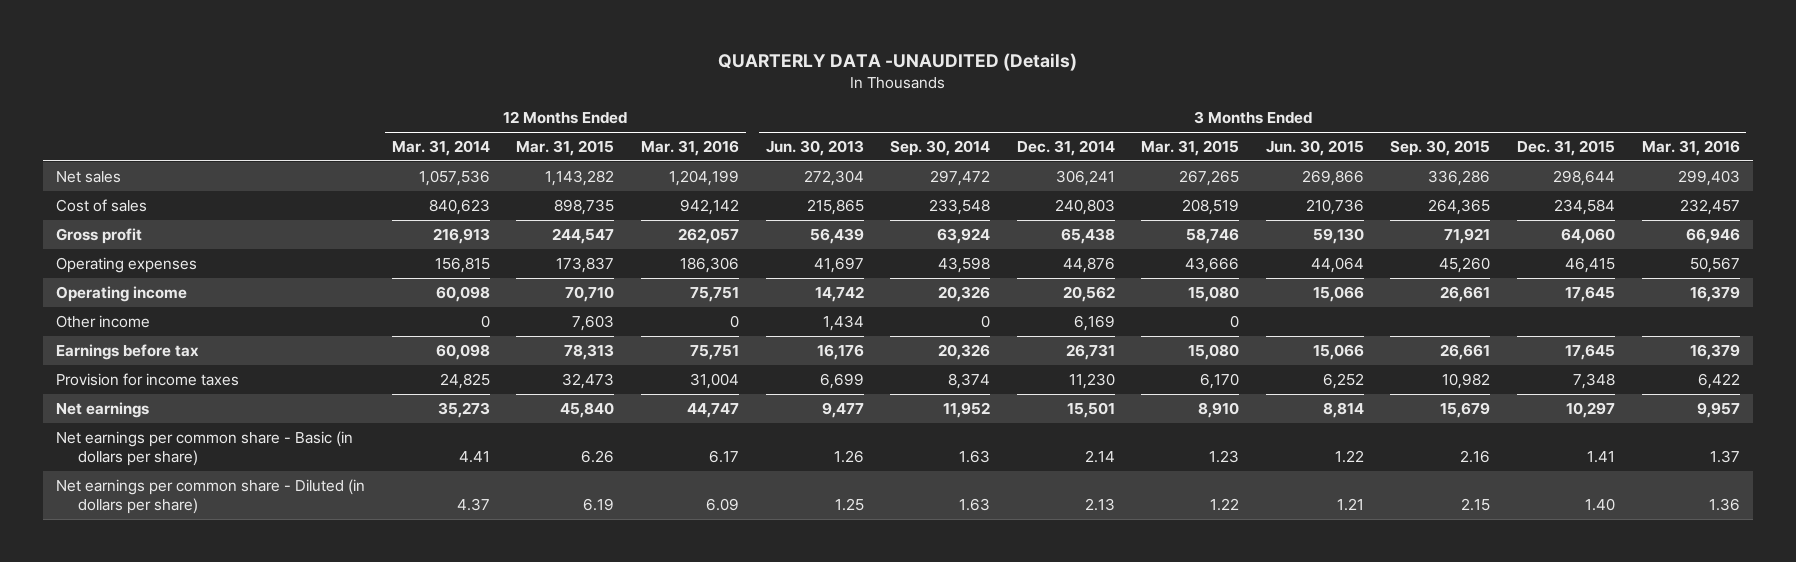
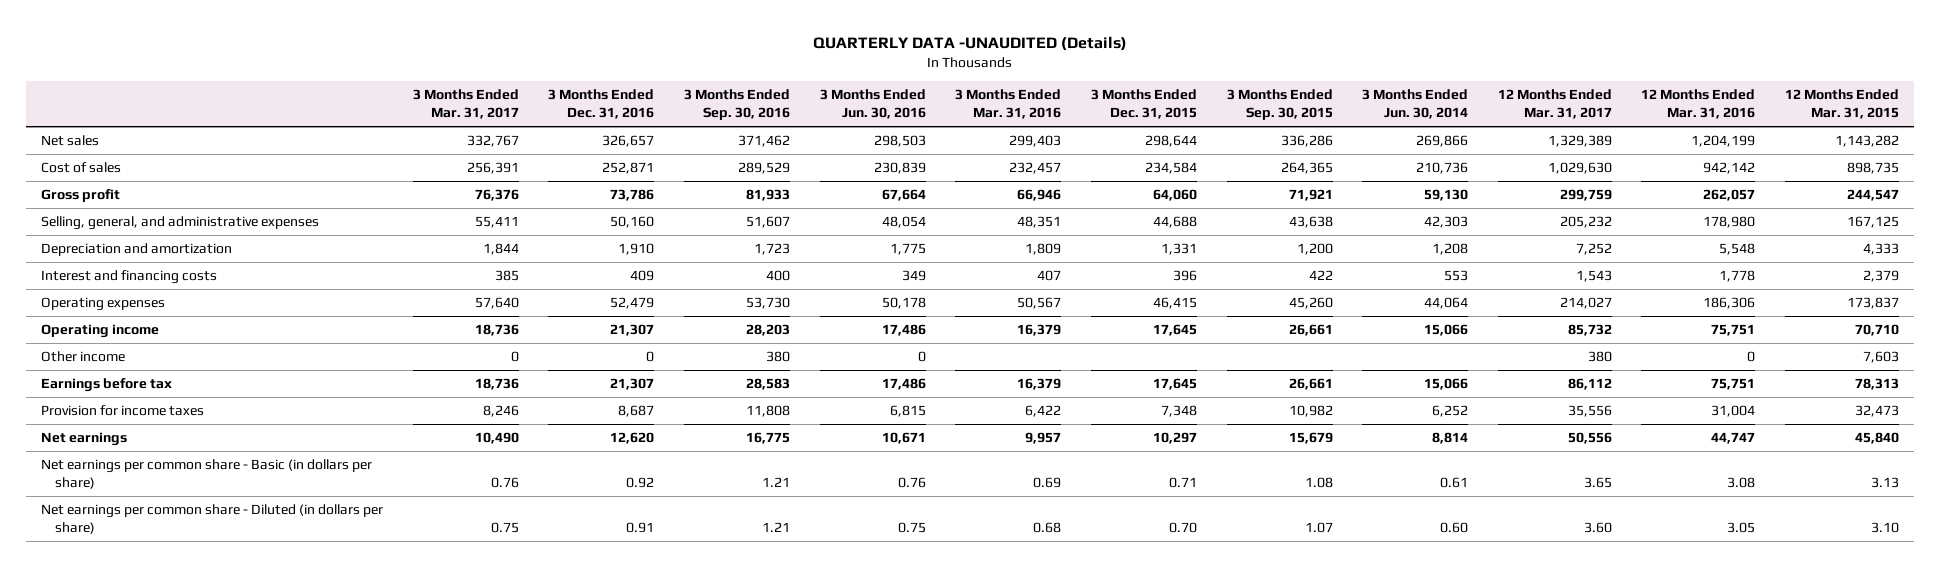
- | 12 Months Ended Mar. 31, 2014 | 12 Months Ended Mar. 31, 2015 | 12 Months Ended Mar. 31, 2016 | 3 Months Ended Jun. 30, 2013 | 3 Months Ended Sep. 30, 2014 | 3 Months Ended Dec. 31, 2014 | 3 Months Ended Mar. 31, 2015 | 3 Months Ended Jun. 30, 2015 | 3 Months Ended Sep. 30, 2015 | 3 Months Ended Dec. 31, 2015 | 3 Months Ended Mar. 31, 2016
+ | 3 Months Ended Mar. 31, 2017 | 3 Months Ended Dec. 31, 2016 | 3 Months Ended Sep. 30, 2016 | 3 Months Ended Jun. 30, 2016 | 3 Months Ended Mar. 31, 2016 | 3 Months Ended Dec. 31, 2015 | 3 Months Ended Sep. 30, 2015 | 3 Months Ended Jun. 30, 2014 | 12 Months Ended Mar. 31, 2017 | 12 Months Ended Mar. 31, 2016 | 12 Months Ended Mar. 31, 2015
+ Selling, general, and administrative expenses | 55,411 | 50,160 | 51,607 | 48,054 | 48,351 | 44,688 | 43,638 | 42,303 | 205,232 | 178,980 | 167,125
+ Depreciation and amortization | 1,844 | 1,910 | 1,723 | 1,775 | 1,809 | 1,331 | 1,200 | 1,208 | 7,252 | 5,548 | 4,333
+ Interest and financing costs | 385 | 409 | 400 | 349 | 407 | 396 | 422 | 553 | 1,543 | 1,778 | 2,379
- Net earnings per common share - Basic (in dollars per share) | 4.41 | 6.26 | 6.17 | 1.26 | 1.63 | 2.14 | 1.23 | 1.22 | 2.16 | 1.41 | 1.37
- Net earnings per common share - Diluted (in dollars per share) | 4.37 | 6.19 | 6.09 | 1.25 | 1.63 | 2.13 | 1.22 | 1.21 | 2.15 | 1.40 | 1.36
+ Net earnings per common share - Basic (in dollars per share) | 0.76 | 0.92 | 1.21 | 0.76 | 0.69 | 0.71 | 1.08 | 0.61 | 3.65 | 3.08 | 3.13
+ Net earnings per common share - Diluted (in dollars per share) | 0.75 | 0.91 | 1.21 | 0.75 | 0.68 | 0.70 | 1.07 | 0.60 | 3.60 | 3.05 | 3.10

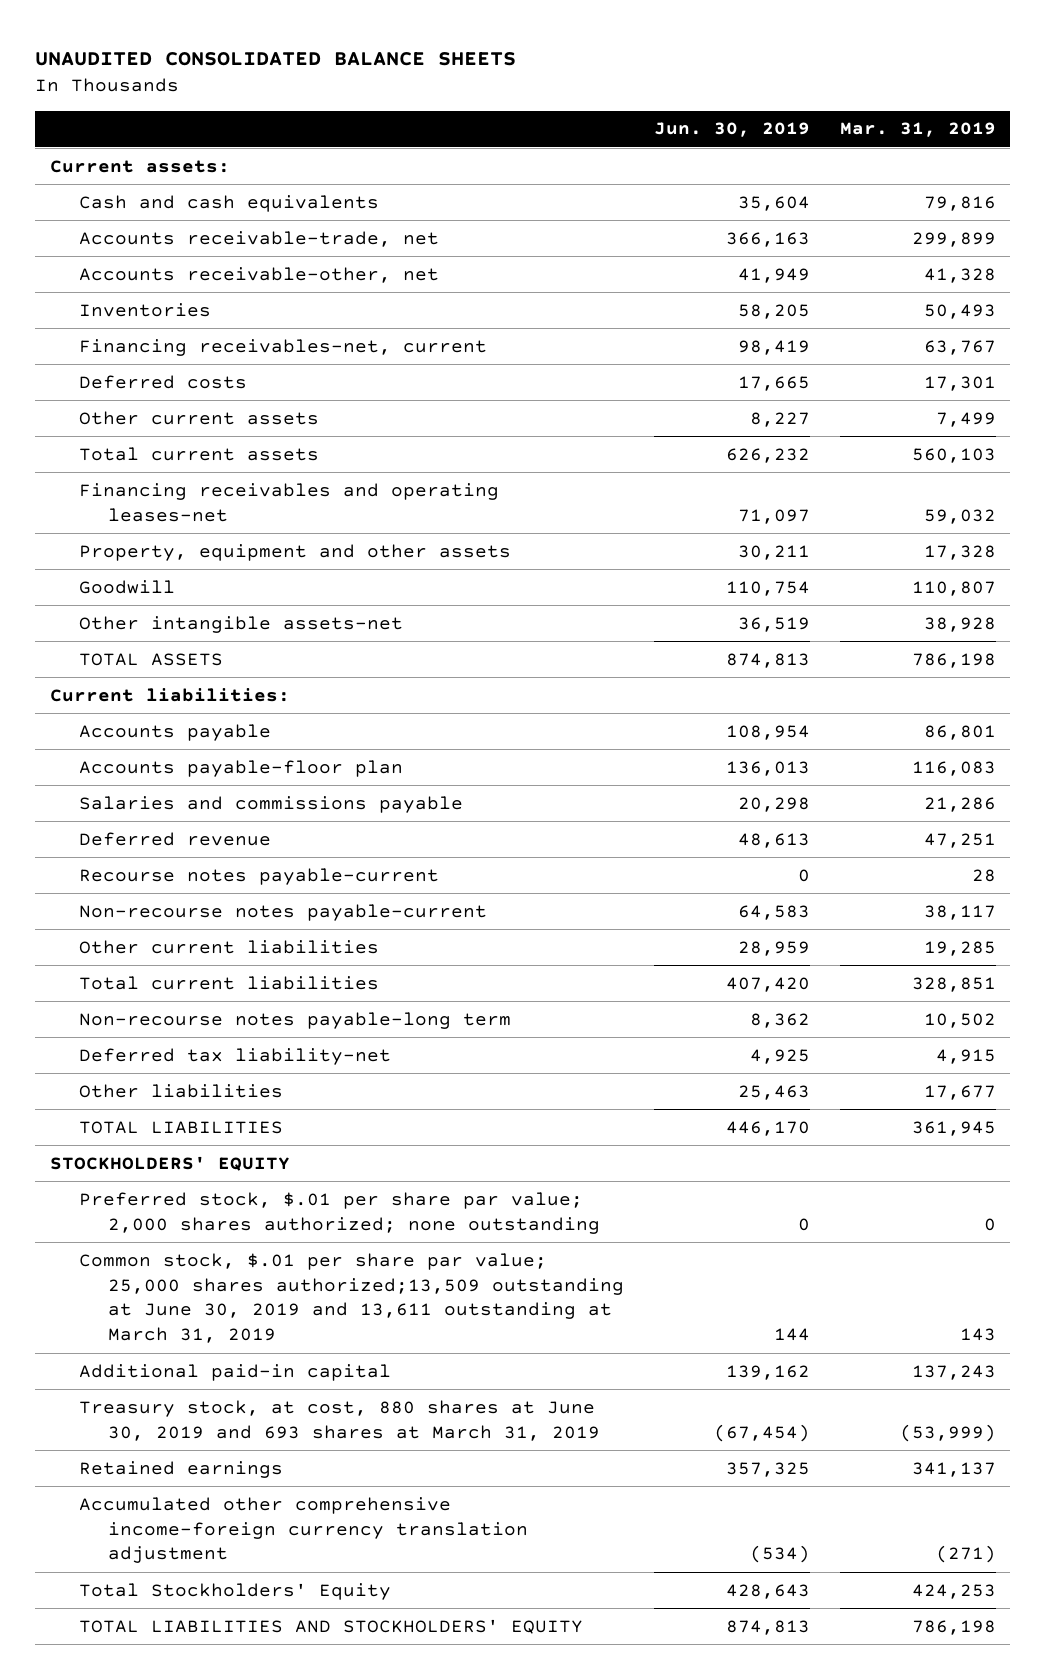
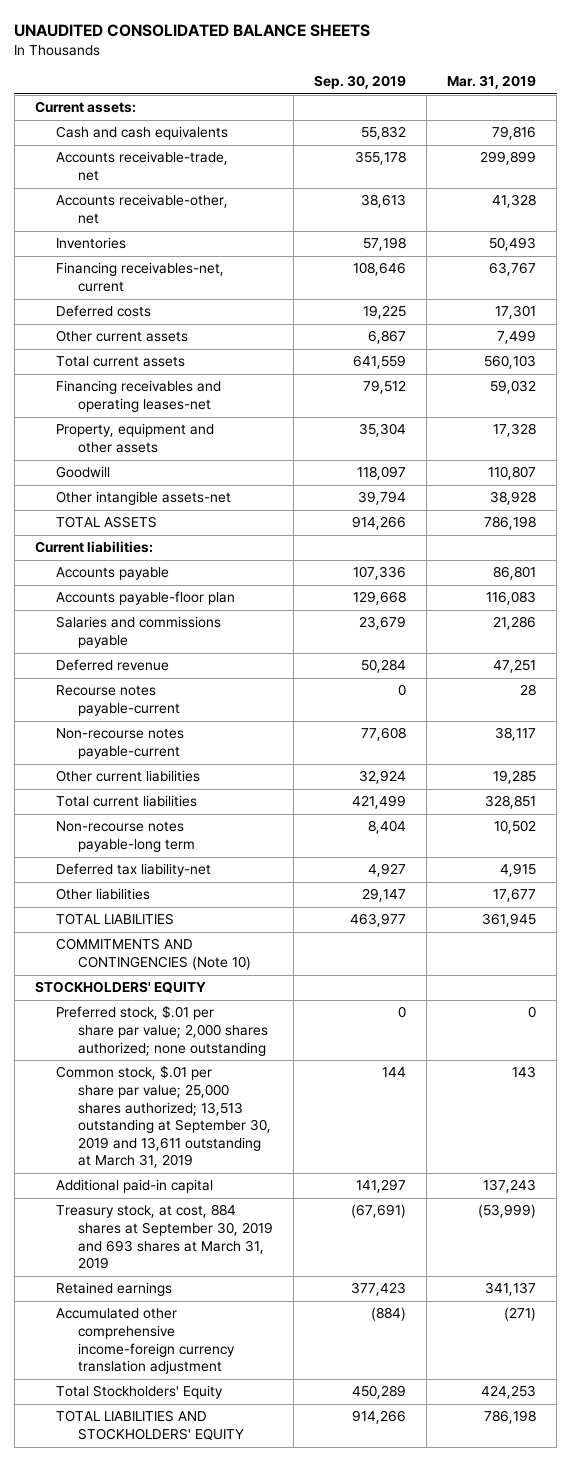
- | Jun. 30, 2019 | Mar. 31, 2019
+ | Sep. 30, 2019 | Mar. 31, 2019
+ COMMITMENTS AND CONTINGENCIES (Note 10)
- Common stock, $.01 per share par value; 25,000 shares authorized;13,509 outstanding at June 30, 2019 and 13,611 outstanding at March 31, 2019 | 144 | 143
+ Common stock, $.01 per share par value; 25,000 shares authorized; 13,513 outstanding at September 30, 2019 and 13,611 outstanding at March 31, 2019 | 144 | 143
- Treasury stock, at cost, 880 shares at June 30, 2019 and 693 shares at March 31, 2019 | (67,454) | (53,999)
+ Treasury stock, at cost, 884 shares at September 30, 2019 and 693 shares at March 31, 2019 | (67,691) | (53,999)

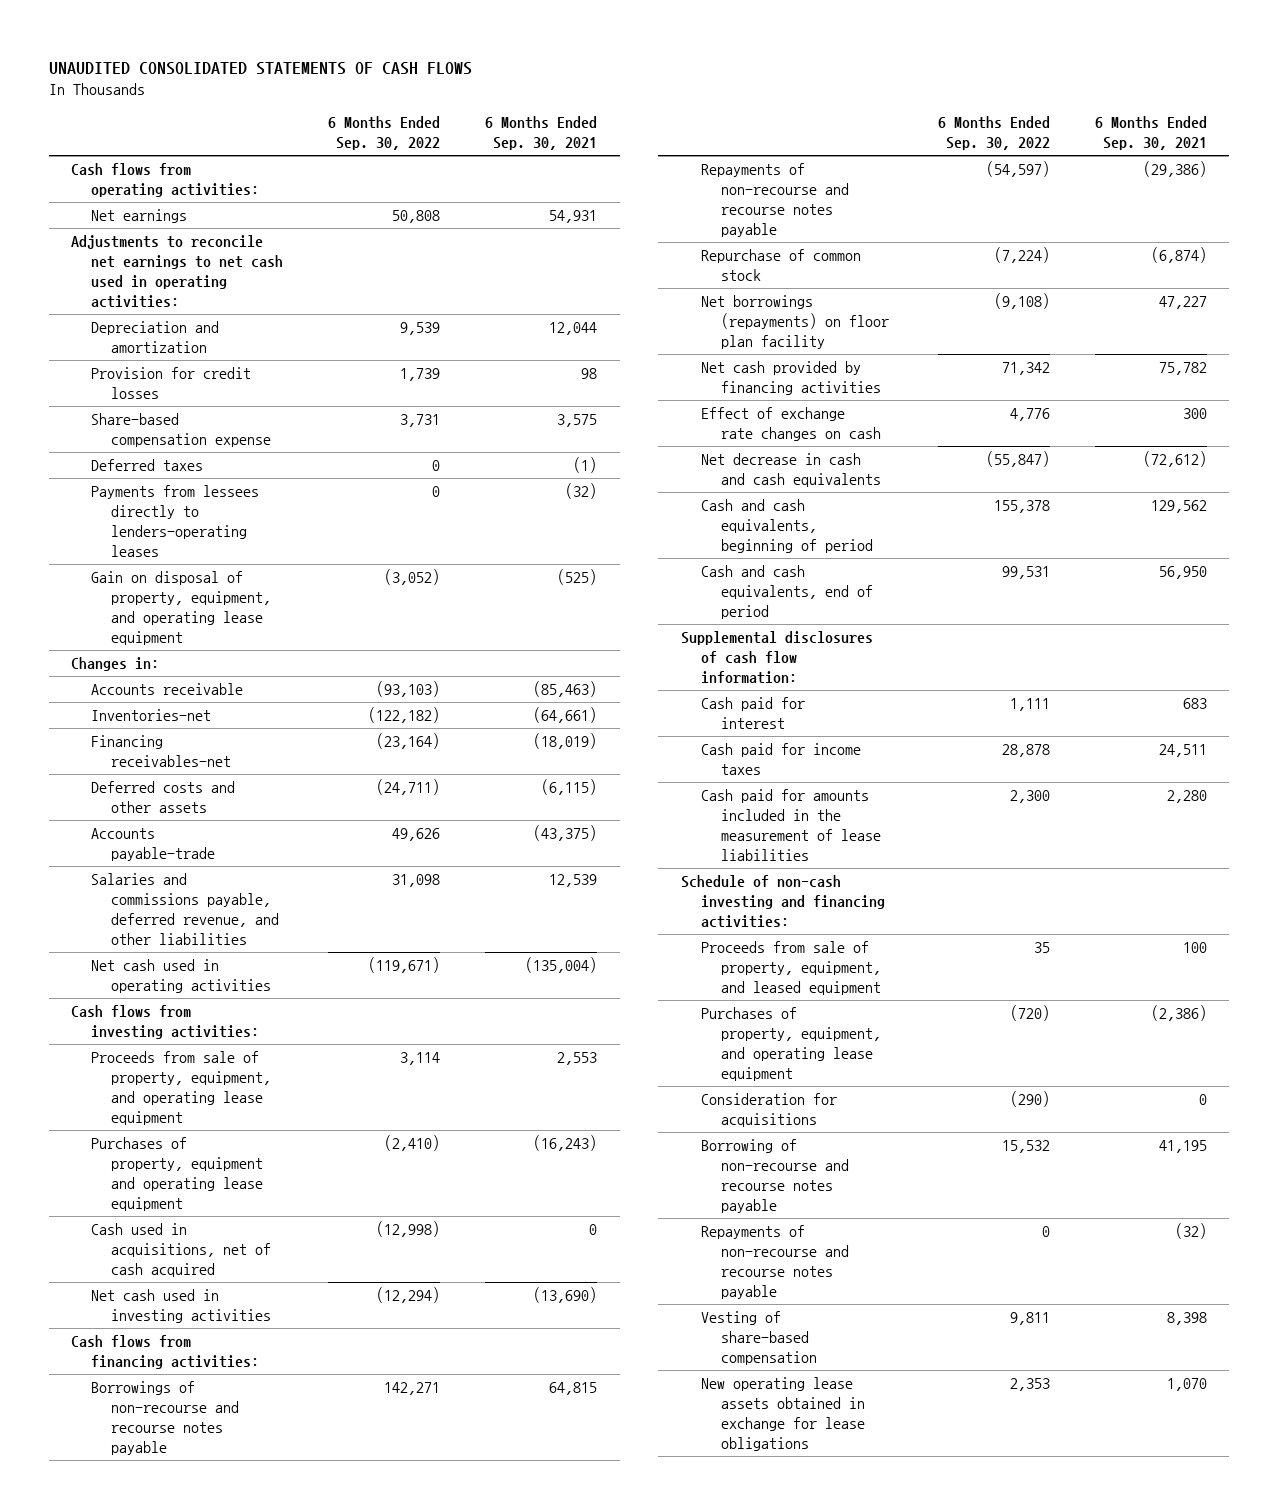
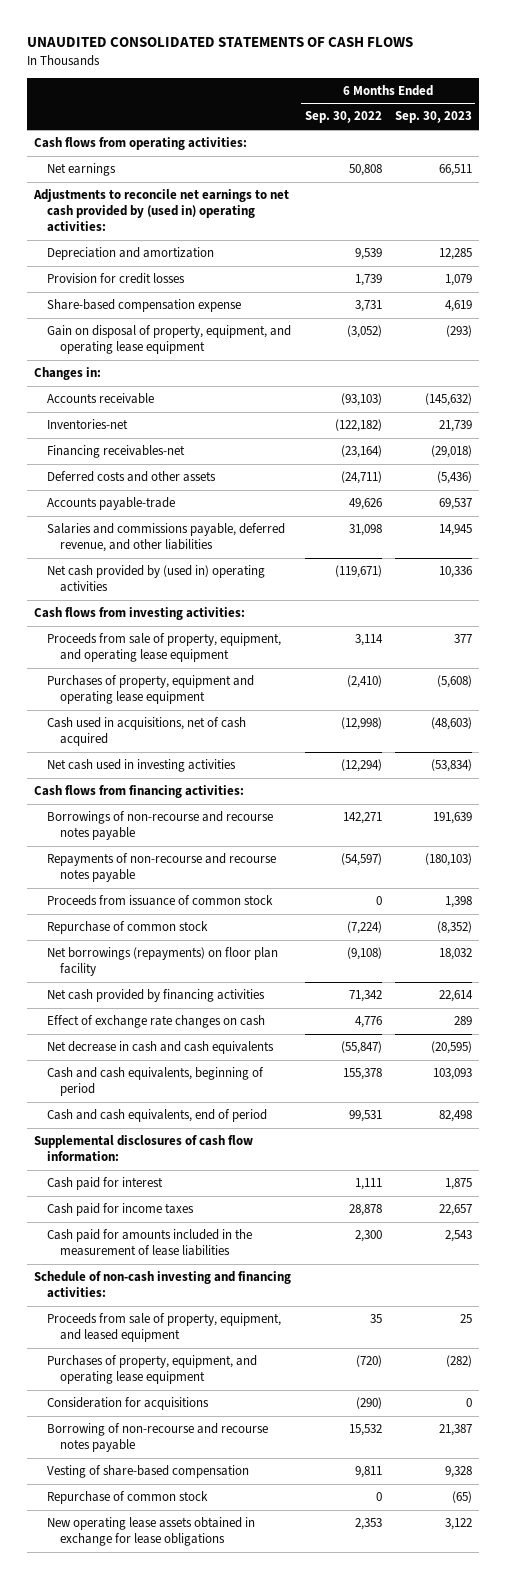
- | 6 Months Ended Sep. 30, 2022 | 6 Months Ended Sep. 30, 2021
+ | 6 Months Ended Sep. 30, 2022 | 6 Months Ended Sep. 30, 2023
- Adjustments to reconcile net earnings to net cash used in operating activities:
+ Adjustments to reconcile net earnings to net cash provided by (used in) operating activities:
- Deferred taxes | 0 | (1)
- Payments from lessees directly to lenders-operating leases | 0 | (32)
- Net cash used in operating activities | (119,671) | (135,004)
+ Net cash provided by (used in) operating activities | (119,671) | 10,336
+ Proceeds from issuance of common stock | 0 | 1,398
- Repayments of non-recourse and recourse notes payable | 0 | (32)
+ Repurchase of common stock | 0 | (65)

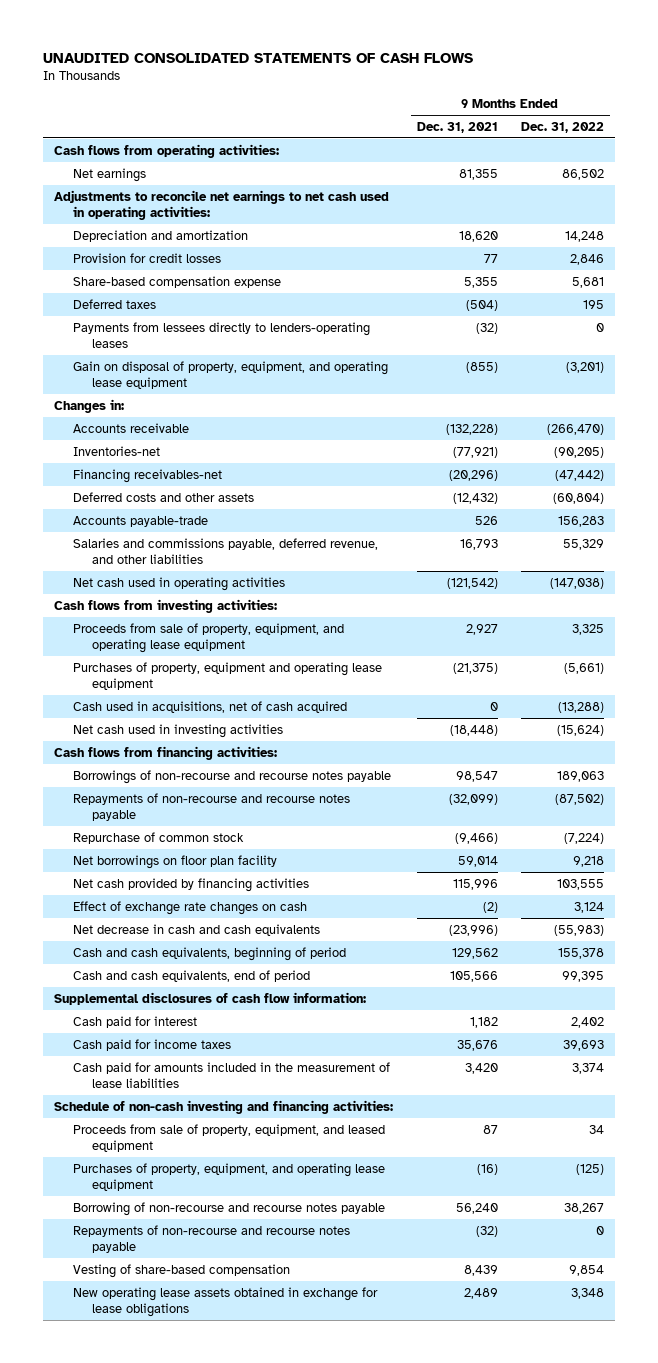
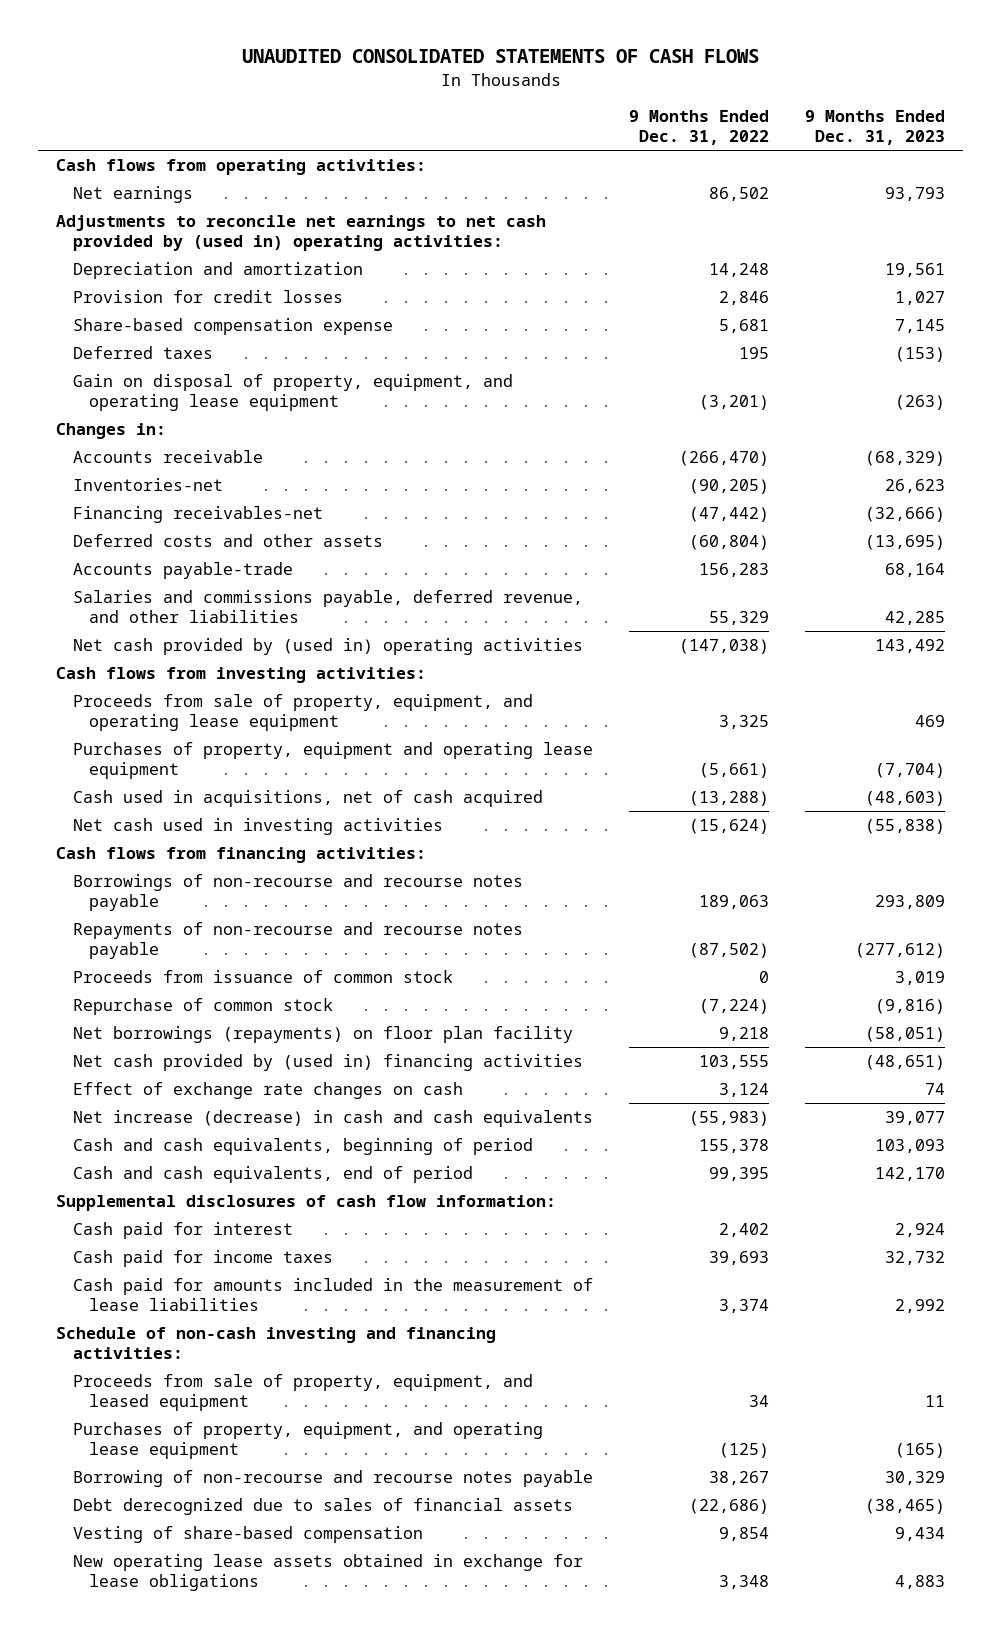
- | 9 Months Ended Dec. 31, 2021 | 9 Months Ended Dec. 31, 2022
+ | 9 Months Ended Dec. 31, 2022 | 9 Months Ended Dec. 31, 2023
- Adjustments to reconcile net earnings to net cash used in operating activities:
+ Adjustments to reconcile net earnings to net cash provided by (used in) operating activities:
- Payments from lessees directly to lenders-operating leases | (32) | 0
- Net cash used in operating activities | (121,542) | (147,038)
+ Net cash provided by (used in) operating activities | (147,038) | 143,492
+ Proceeds from issuance of common stock | 0 | 3,019
- Net borrowings on floor plan facility | 59,014 | 9,218
- Net cash provided by financing activities | 115,996 | 103,555
+ Net borrowings (repayments) on floor plan facility | 9,218 | (58,051)
+ Net cash provided by (used in) financing activities | 103,555 | (48,651)
- Net decrease in cash and cash equivalents | (23,996) | (55,983)
+ Net increase (decrease) in cash and cash equivalents | (55,983) | 39,077
- Repayments of non-recourse and recourse notes payable | (32) | 0
+ Debt derecognized due to sales of financial assets | (22,686) | (38,465)

